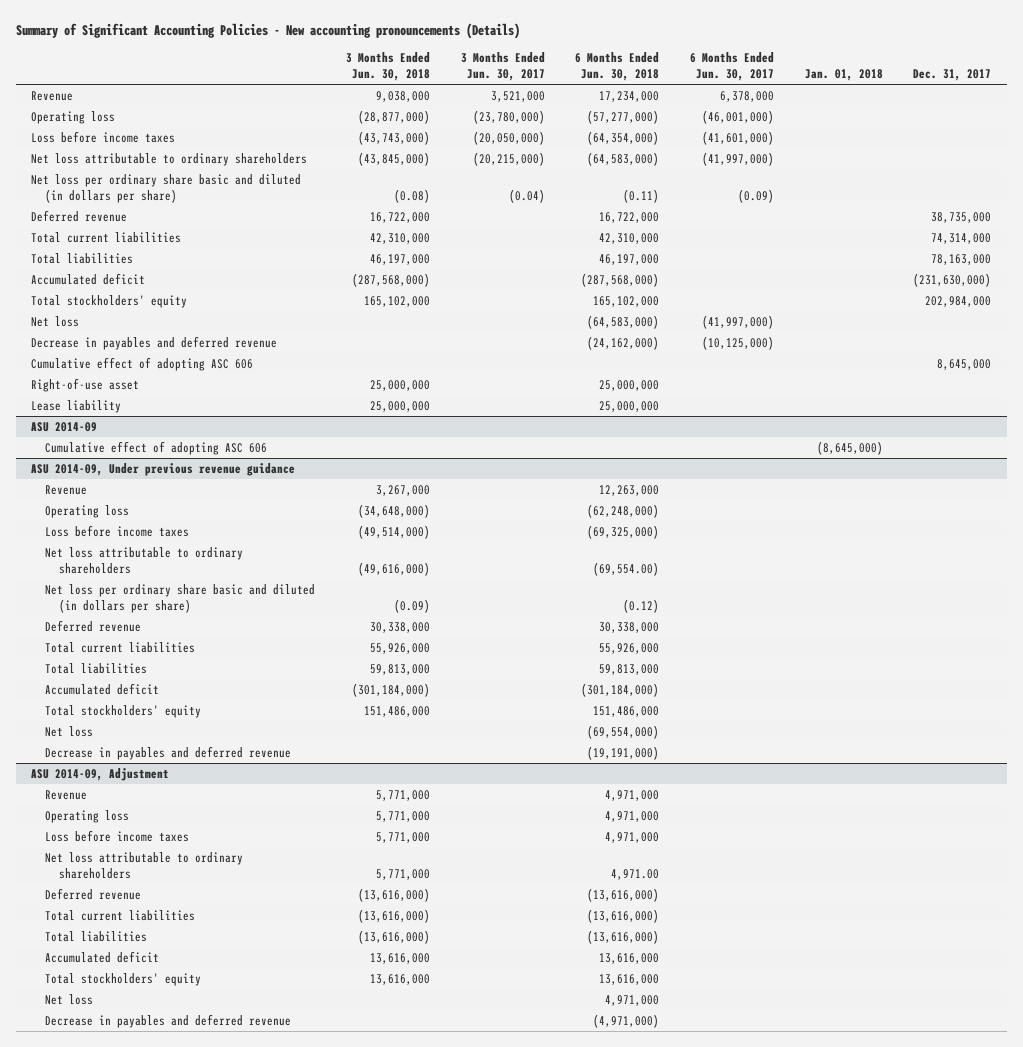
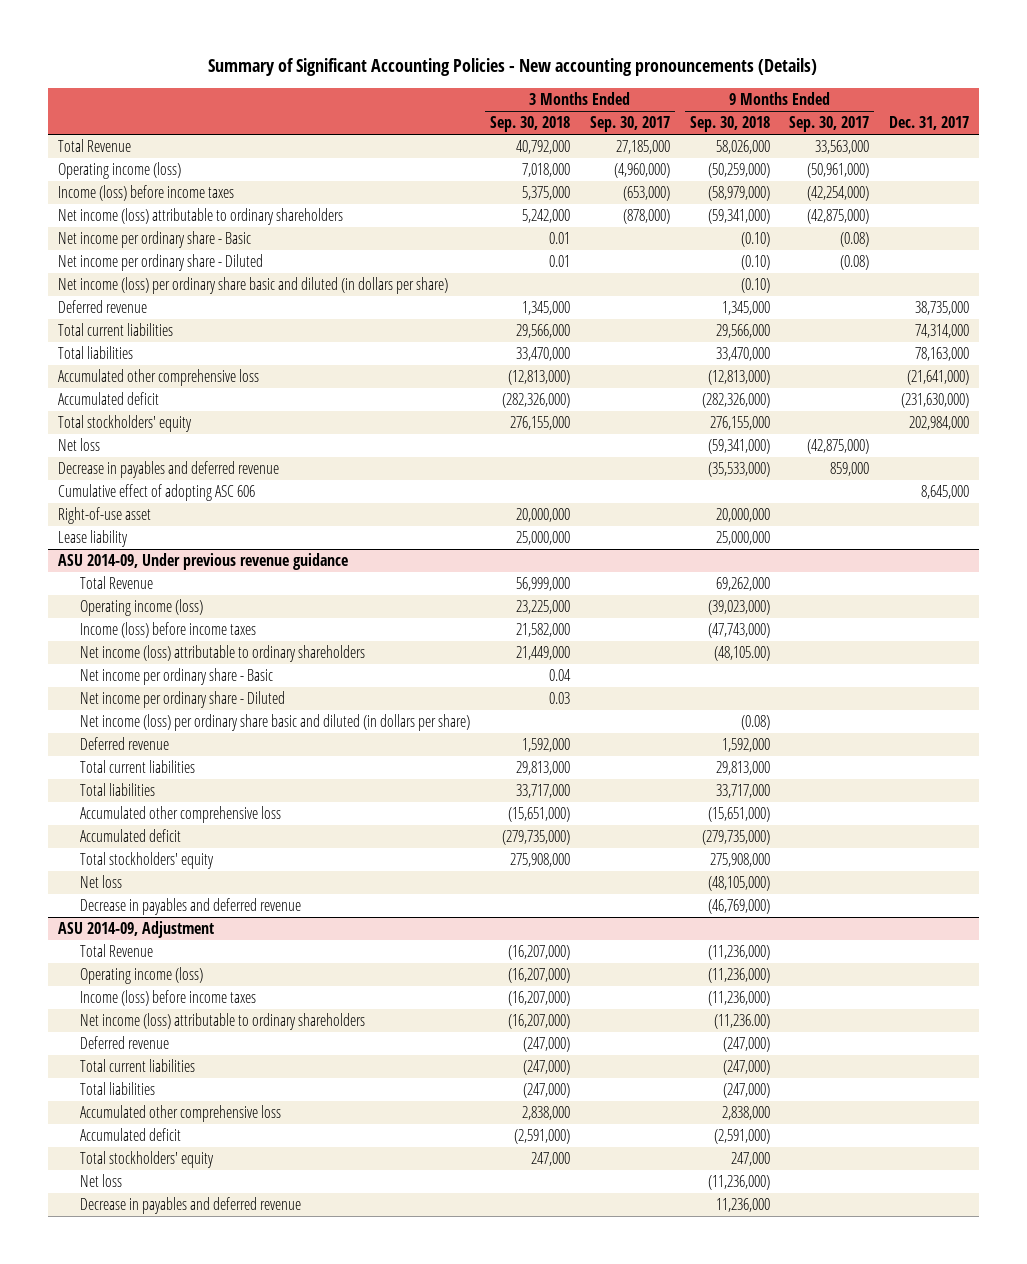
- | 3 Months Ended Jun. 30, 2018 | 3 Months Ended Jun. 30, 2017 | 6 Months Ended Jun. 30, 2018 | 6 Months Ended Jun. 30, 2017 | Jan. 01, 2018 | Dec. 31, 2017
+ | 3 Months Ended Sep. 30, 2018 | 3 Months Ended Sep. 30, 2017 | 9 Months Ended Sep. 30, 2018 | 9 Months Ended Sep. 30, 2017 | Dec. 31, 2017
- Revenue | 9,038,000 | 3,521,000 | 17,234,000 | 6,378,000 | |
- Operating loss | (28,877,000) | (23,780,000) | (57,277,000) | (46,001,000) | |
- Loss before income taxes | (43,743,000) | (20,050,000) | (64,354,000) | (41,601,000) | |
- Net loss attributable to ordinary shareholders | (43,845,000) | (20,215,000) | (64,583,000) | (41,997,000) | |
- Net loss per ordinary share basic and diluted (in dollars per share) | (0.08) | (0.04) | (0.11) | (0.09) | |
+ Total Revenue | 40,792,000 | 27,185,000 | 58,026,000 | 33,563,000 |
+ Operating income (loss) | 7,018,000 | (4,960,000) | (50,259,000) | (50,961,000) |
+ Income (loss) before income taxes | 5,375,000 | (653,000) | (58,979,000) | (42,254,000) |
+ Net income (loss) attributable to ordinary shareholders | 5,242,000 | (878,000) | (59,341,000) | (42,875,000) |
+ Net income per ordinary share - Basic | 0.01 | | (0.10) | (0.08) |
+ Net income per ordinary share - Diluted | 0.01 | | (0.10) | (0.08) |
+ Net income (loss) per ordinary share basic and diluted (in dollars per share) | | | (0.10) | |
+ Accumulated other comprehensive loss | (12,813,000) | | (12,813,000) | | (21,641,000)
- ASU 2014-09
- Cumulative effect of adopting ASC 606 | | | | | (8,645,000) |
@ ASU 2014-09, Under previous revenue guidance
- Revenue | 3,267,000 | | 12,263,000 | | |
- Operating loss | (34,648,000) | | (62,248,000) | | |
- Loss before income taxes | (49,514,000) | | (69,325,000) | | |
- Net loss attributable to ordinary shareholders | (49,616,000) | | (69,554.00) | | |
- Net loss per ordinary share basic and diluted (in dollars per share) | (0.09) | | (0.12) | | |
+ Total Revenue | 56,999,000 | | 69,262,000 | |
+ Operating income (loss) | 23,225,000 | | (39,023,000) | |
+ Income (loss) before income taxes | 21,582,000 | | (47,743,000) | |
+ Net income (loss) attributable to ordinary shareholders | 21,449,000 | | (48,105.00) | |
+ Net income per ordinary share - Basic | 0.04 | | | |
+ Net income per ordinary share - Diluted | 0.03 | | | |
+ Net income (loss) per ordinary share basic and diluted (in dollars per share) | | | (0.08) | |
+ Accumulated other comprehensive loss | (15,651,000) | | (15,651,000) | |
@ ASU 2014-09, Adjustment
- Revenue | 5,771,000 | | 4,971,000 | | |
- Operating loss | 5,771,000 | | 4,971,000 | | |
- Loss before income taxes | 5,771,000 | | 4,971,000 | | |
- Net loss attributable to ordinary shareholders | 5,771,000 | | 4,971.00 | | |
+ Total Revenue | (16,207,000) | | (11,236,000) | |
+ Operating income (loss) | (16,207,000) | | (11,236,000) | |
+ Income (loss) before income taxes | (16,207,000) | | (11,236,000) | |
+ Net income (loss) attributable to ordinary shareholders | (16,207,000) | | (11,236.00) | |
+ Accumulated other comprehensive loss | 2,838,000 | | 2,838,000 | |

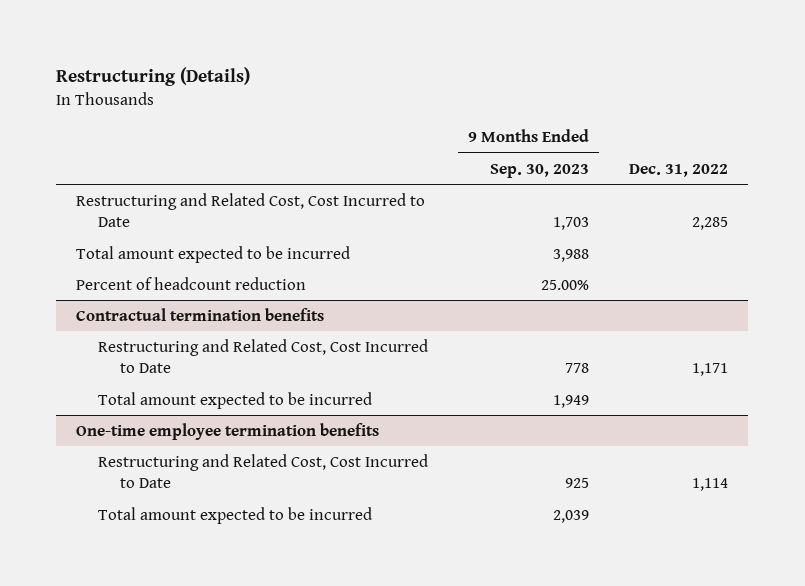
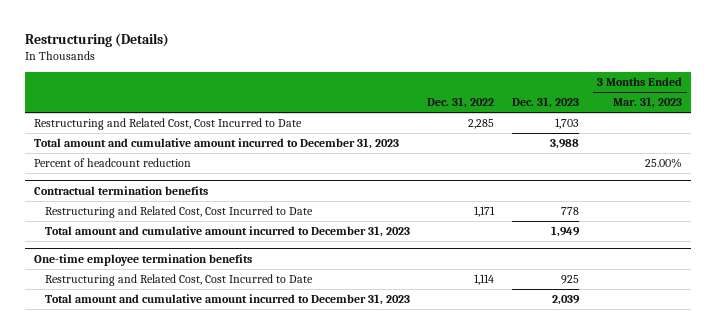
- | 9 Months Ended Sep. 30, 2023 | Dec. 31, 2022
+ | Dec. 31, 2022 | Dec. 31, 2023 | 3 Months Ended Mar. 31, 2023
- Total amount expected to be incurred | 3,988 |
+ Total amount and cumulative amount incurred to December 31, 2023 | | 3,988 |
@ Contractual termination benefits
- Total amount expected to be incurred | 1,949 |
+ Total amount and cumulative amount incurred to December 31, 2023 | | 1,949 |
@ One-time employee termination benefits
- Total amount expected to be incurred | 2,039 |
+ Total amount and cumulative amount incurred to December 31, 2023 | | 2,039 |

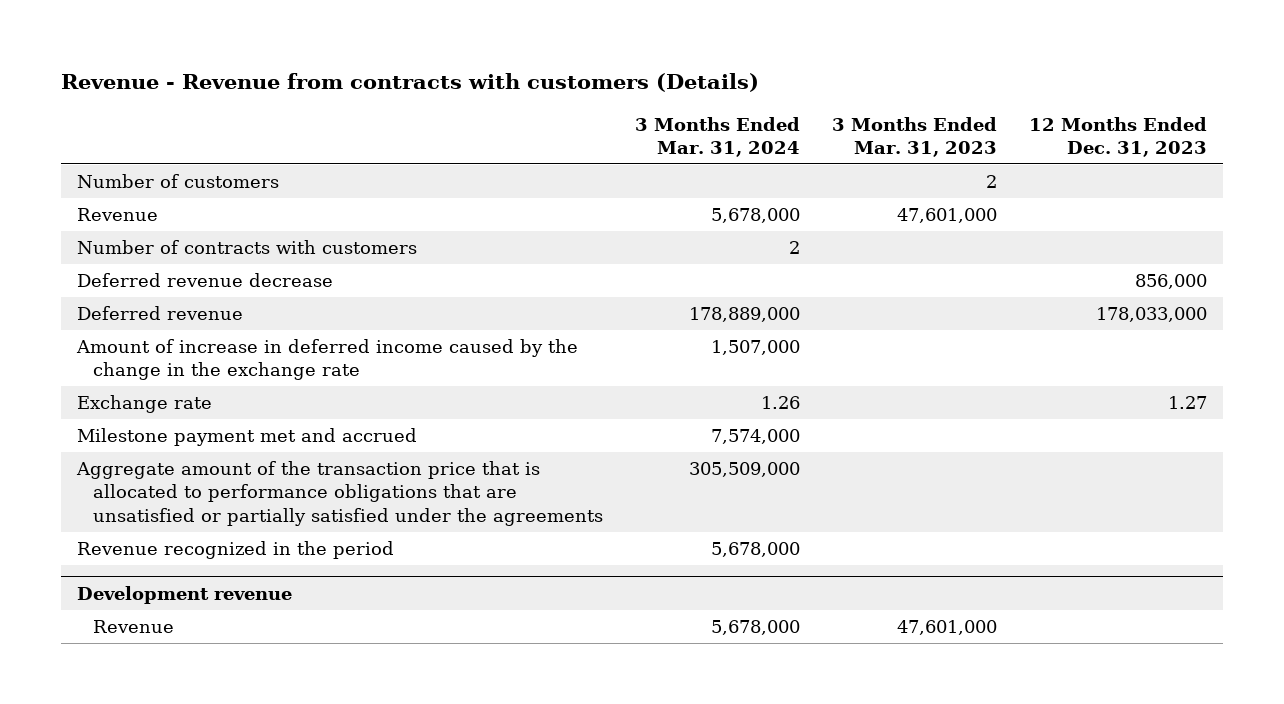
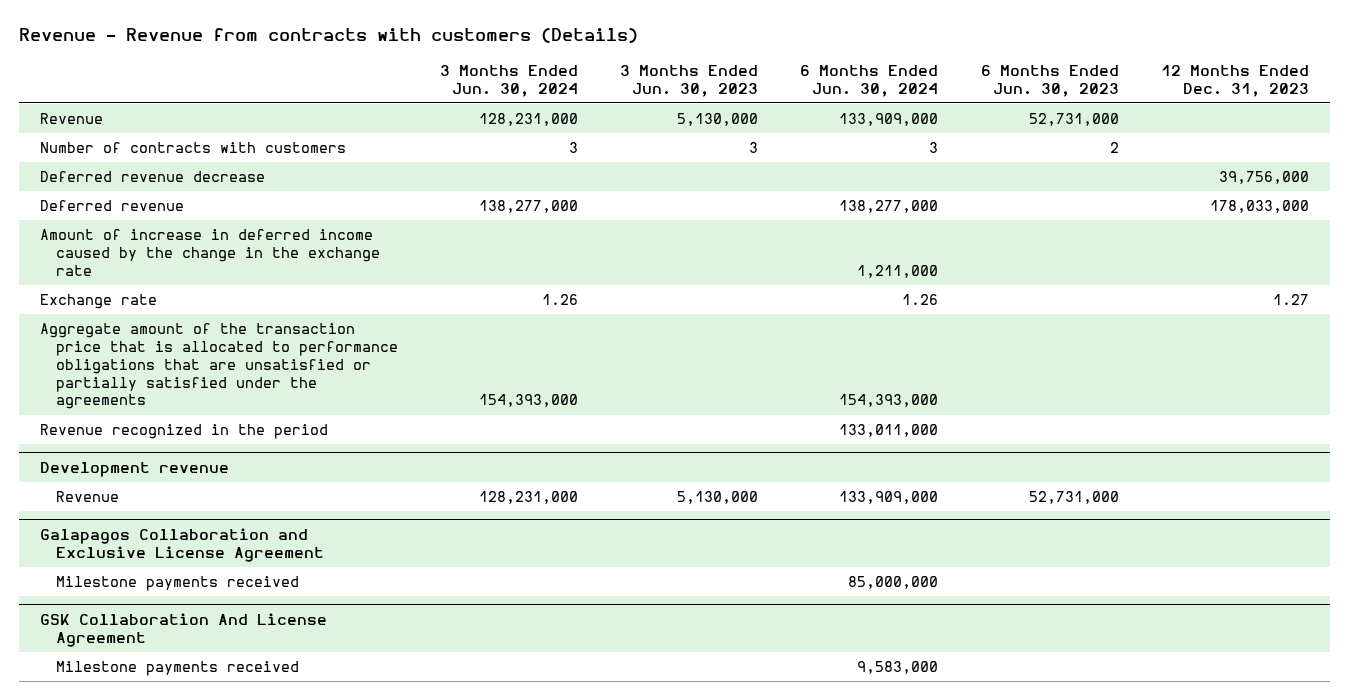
- | 3 Months Ended Mar. 31, 2024 | 3 Months Ended Mar. 31, 2023 | 12 Months Ended Dec. 31, 2023
+ | 3 Months Ended Jun. 30, 2024 | 3 Months Ended Jun. 30, 2023 | 6 Months Ended Jun. 30, 2024 | 6 Months Ended Jun. 30, 2023 | 12 Months Ended Dec. 31, 2023
- Number of customers | | 2 |
- Deferred revenue decrease | | | 856,000
+ Deferred revenue decrease | | | | | 39,756,000
- Milestone payment met and accrued | 7,574,000 | |
+ Galapagos Collaboration and Exclusive License Agreement
+ Milestone payments received | | | 85,000,000 | |
+ GSK Collaboration And License Agreement
+ Milestone payments received | | | 9,583,000 | |

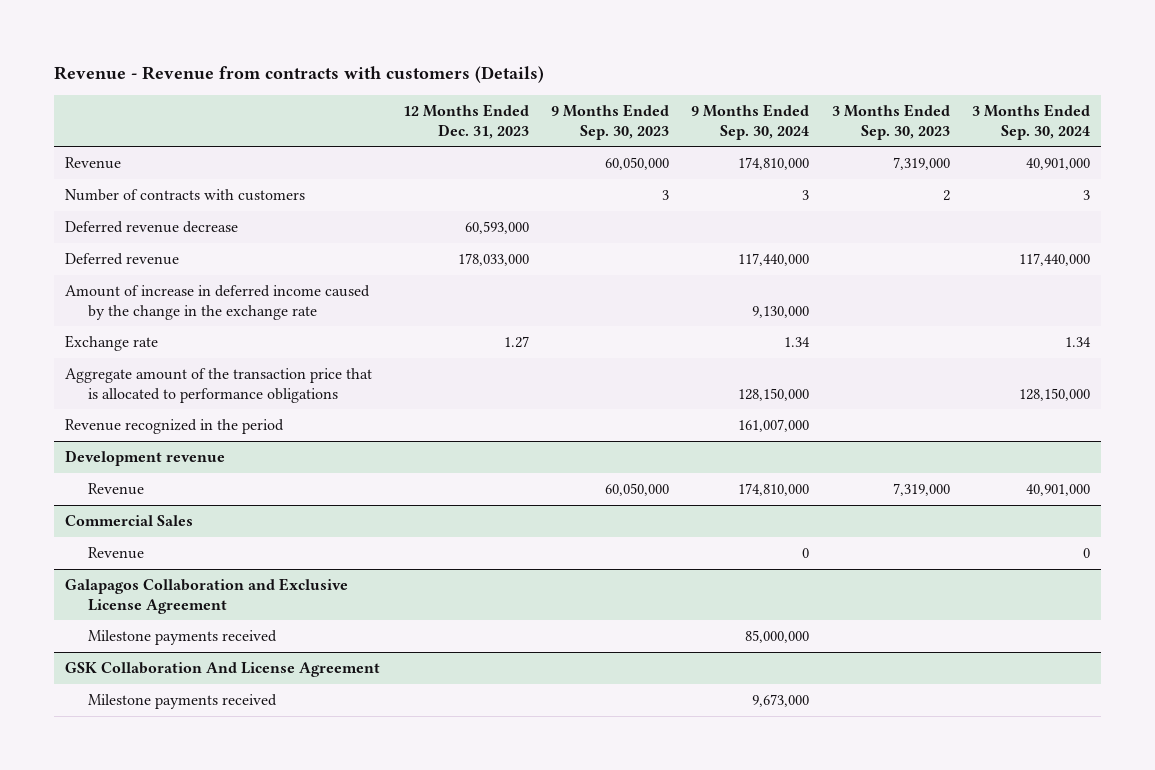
- | 3 Months Ended Jun. 30, 2024 | 3 Months Ended Jun. 30, 2023 | 6 Months Ended Jun. 30, 2024 | 6 Months Ended Jun. 30, 2023 | 12 Months Ended Dec. 31, 2023
+ | 12 Months Ended Dec. 31, 2023 | 9 Months Ended Sep. 30, 2023 | 9 Months Ended Sep. 30, 2024 | 3 Months Ended Sep. 30, 2023 | 3 Months Ended Sep. 30, 2024
- Deferred revenue decrease | | | | | 39,756,000
+ Deferred revenue decrease | 60,593,000 | | | |
- Aggregate amount of the transaction price that is allocated to performance obligations that are unsatisfied or partially satisfied under the agreements | 154,393,000 | | 154,393,000 | |
+ Aggregate amount of the transaction price that is allocated to performance obligations | | | 128,150,000 | | 128,150,000
+ Commercial Sales
+ Revenue | | | 0 | | 0

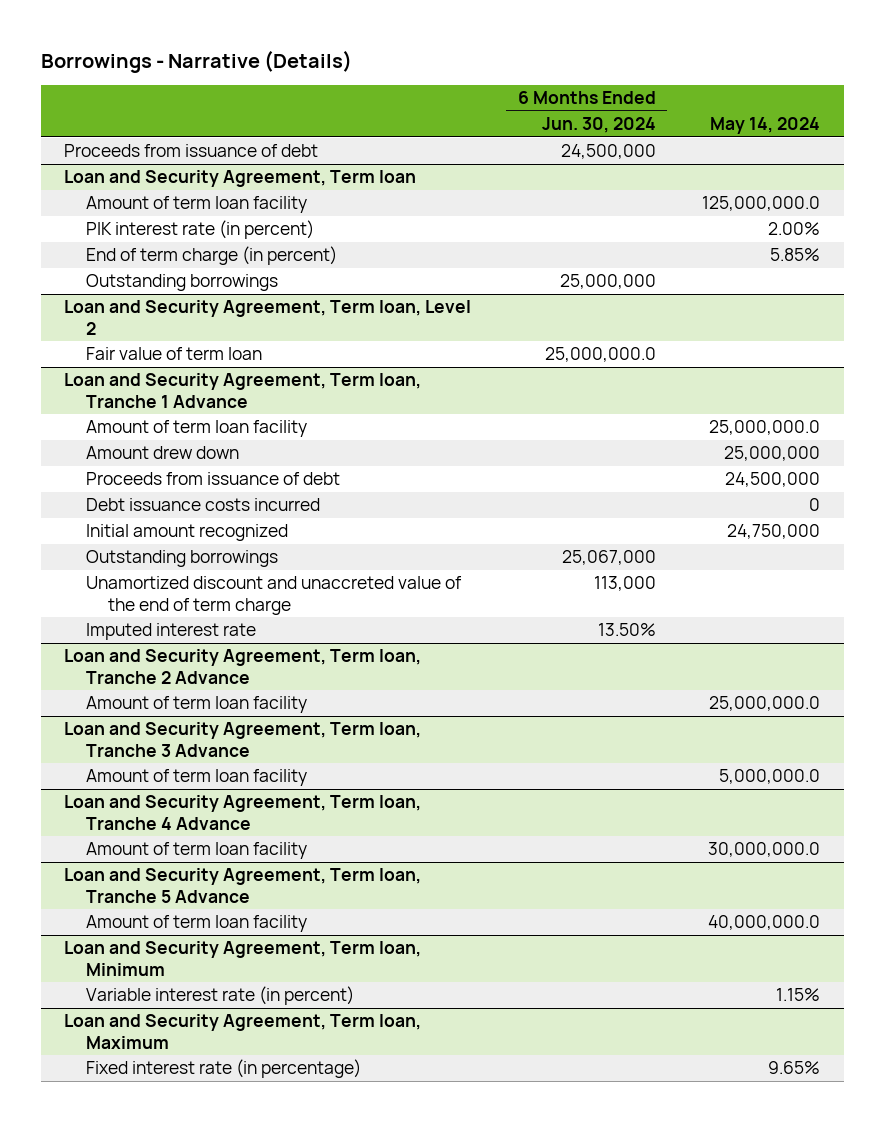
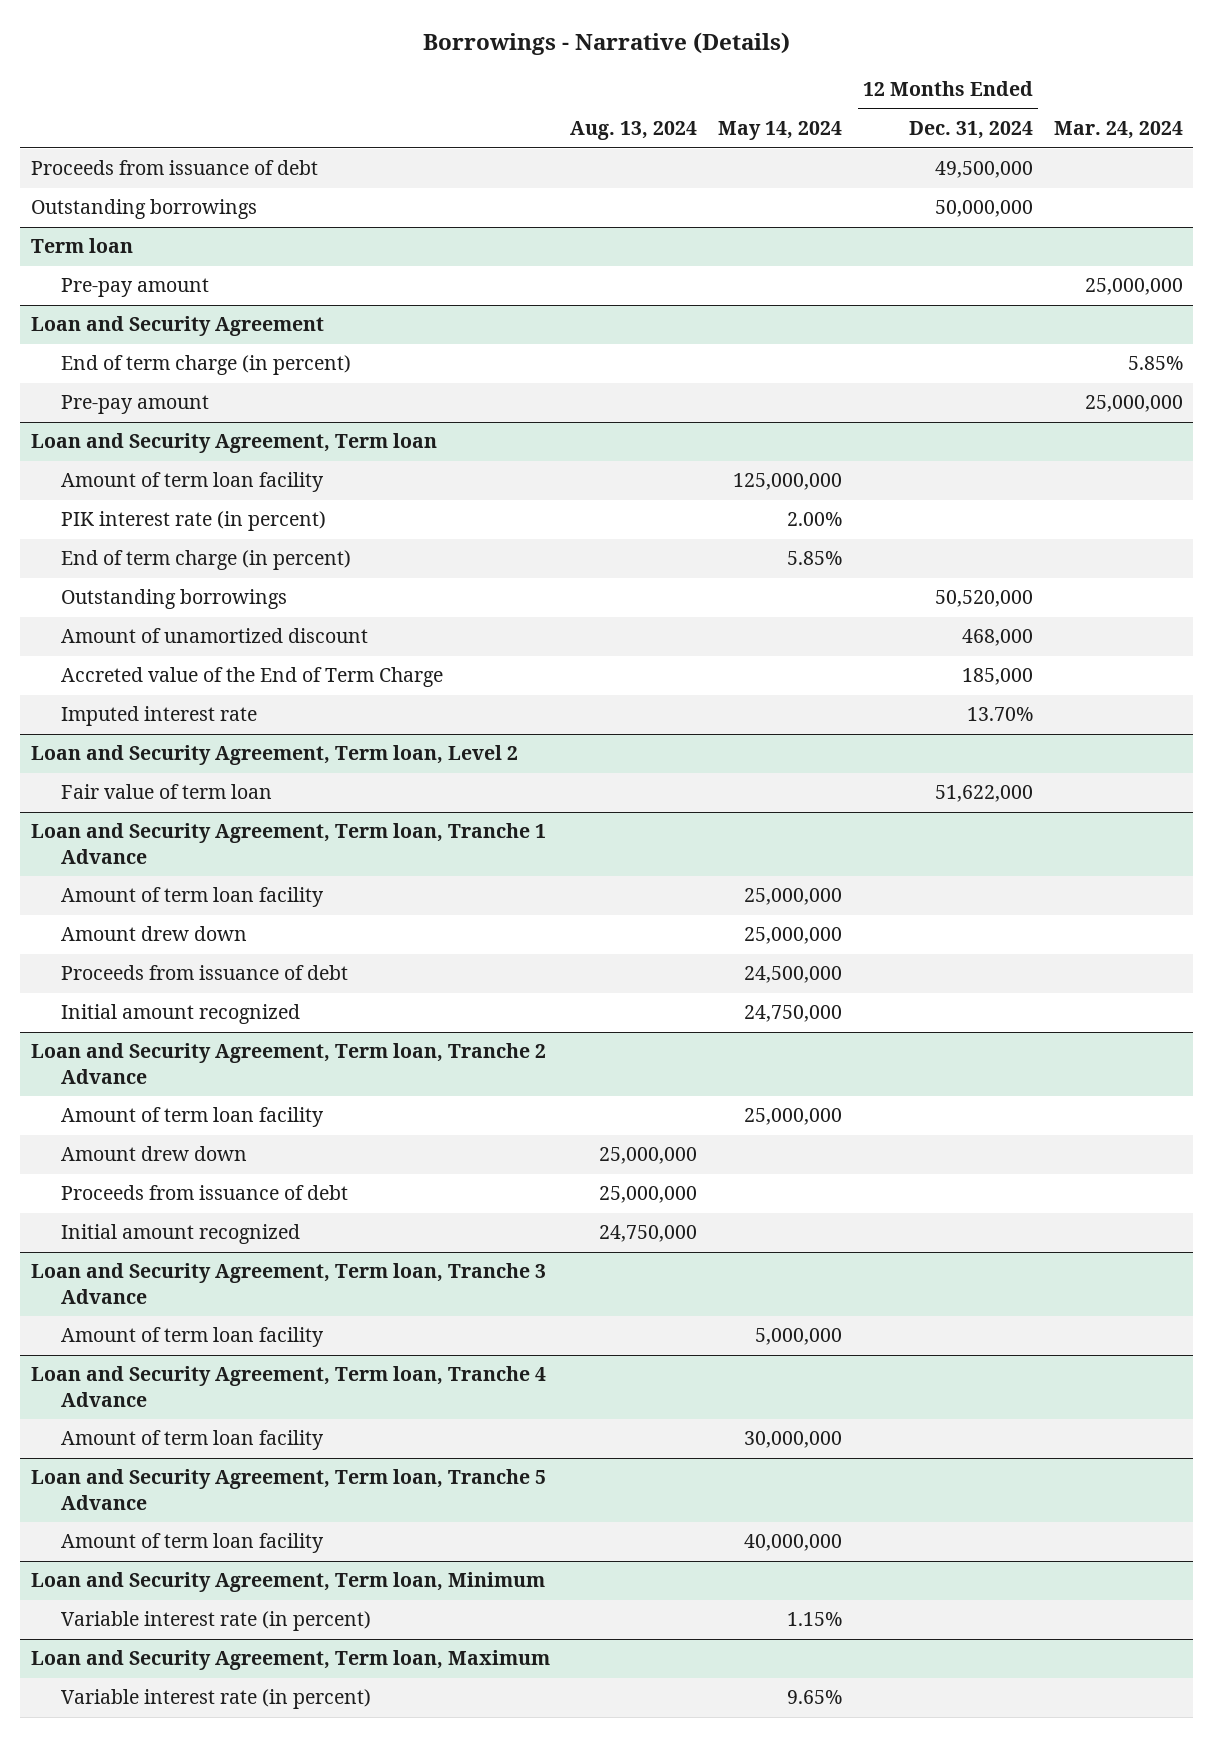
- | 6 Months Ended Jun. 30, 2024 | May 14, 2024
+ | Aug. 13, 2024 | May 14, 2024 | 12 Months Ended Dec. 31, 2024 | Mar. 24, 2024
+ Outstanding borrowings | | | 50,000,000 |
+ Term loan
+ Pre-pay amount | | | | 25,000,000
+ Loan and Security Agreement
+ End of term charge (in percent) | | | | 5.85%
+ Pre-pay amount | | | | 25,000,000
@ Loan and Security Agreement, Term loan
- Amount of term loan facility | | 125,000,000.0
+ Amount of term loan facility | | 125,000,000 | |
+ Amount of unamortized discount | | | 468,000 |
+ Accreted value of the End of Term Charge | | | 185,000 |
+ Imputed interest rate | | | 13.70% |
@ Loan and Security Agreement, Term loan, Tranche 1 Advance
- Amount of term loan facility | | 25,000,000.0
+ Amount of term loan facility | | 25,000,000 | |
- Debt issuance costs incurred | | 0
- Outstanding borrowings | 25,067,000 |
- Unamortized discount and unaccreted value of the end of term charge | 113,000 |
- Imputed interest rate | 13.50% |
@ Loan and Security Agreement, Term loan, Tranche 2 Advance
- Amount of term loan facility | | 25,000,000.0
+ Amount of term loan facility | | 25,000,000 | |
+ Amount drew down | 25,000,000 | | |
+ Proceeds from issuance of debt | 25,000,000 | | |
+ Initial amount recognized | 24,750,000 | | |
@ Loan and Security Agreement, Term loan, Tranche 3 Advance
- Amount of term loan facility | | 5,000,000.0
+ Amount of term loan facility | | 5,000,000 | |
@ Loan and Security Agreement, Term loan, Tranche 4 Advance
- Amount of term loan facility | | 30,000,000.0
+ Amount of term loan facility | | 30,000,000 | |
@ Loan and Security Agreement, Term loan, Tranche 5 Advance
- Amount of term loan facility | | 40,000,000.0
+ Amount of term loan facility | | 40,000,000 | |
@ Loan and Security Agreement, Term loan, Maximum
- Fixed interest rate (in percentage) | | 9.65%
+ Variable interest rate (in percent) | | 9.65% | |

